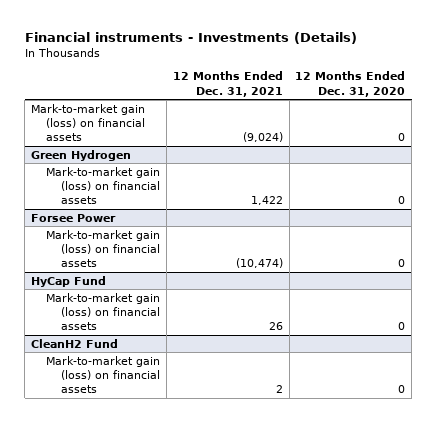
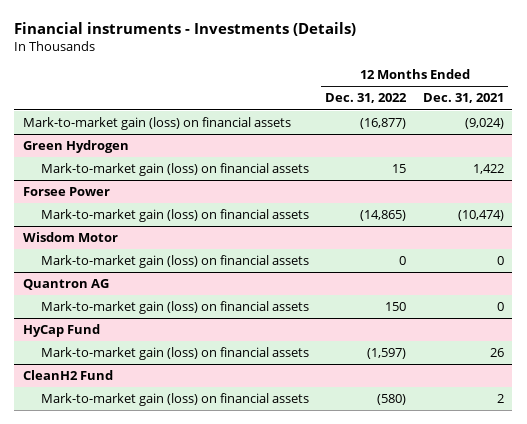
- | 12 Months Ended Dec. 31, 2021 | 12 Months Ended Dec. 31, 2020
+ | 12 Months Ended Dec. 31, 2022 | 12 Months Ended Dec. 31, 2021
+ Wisdom Motor
+ Mark-to-market gain (loss) on financial assets | 0 | 0
+ Quantron AG
+ Mark-to-market gain (loss) on financial assets | 150 | 0

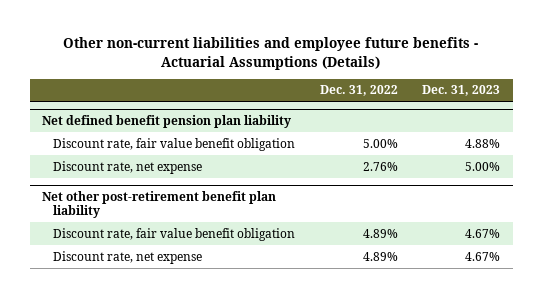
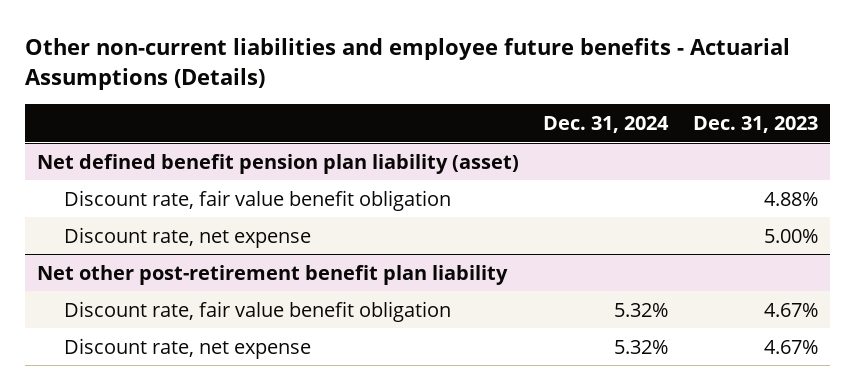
- | Dec. 31, 2022 | Dec. 31, 2023
+ | Dec. 31, 2024 | Dec. 31, 2023
- Net defined benefit pension plan liability
+ Net defined benefit pension plan liability (asset)

